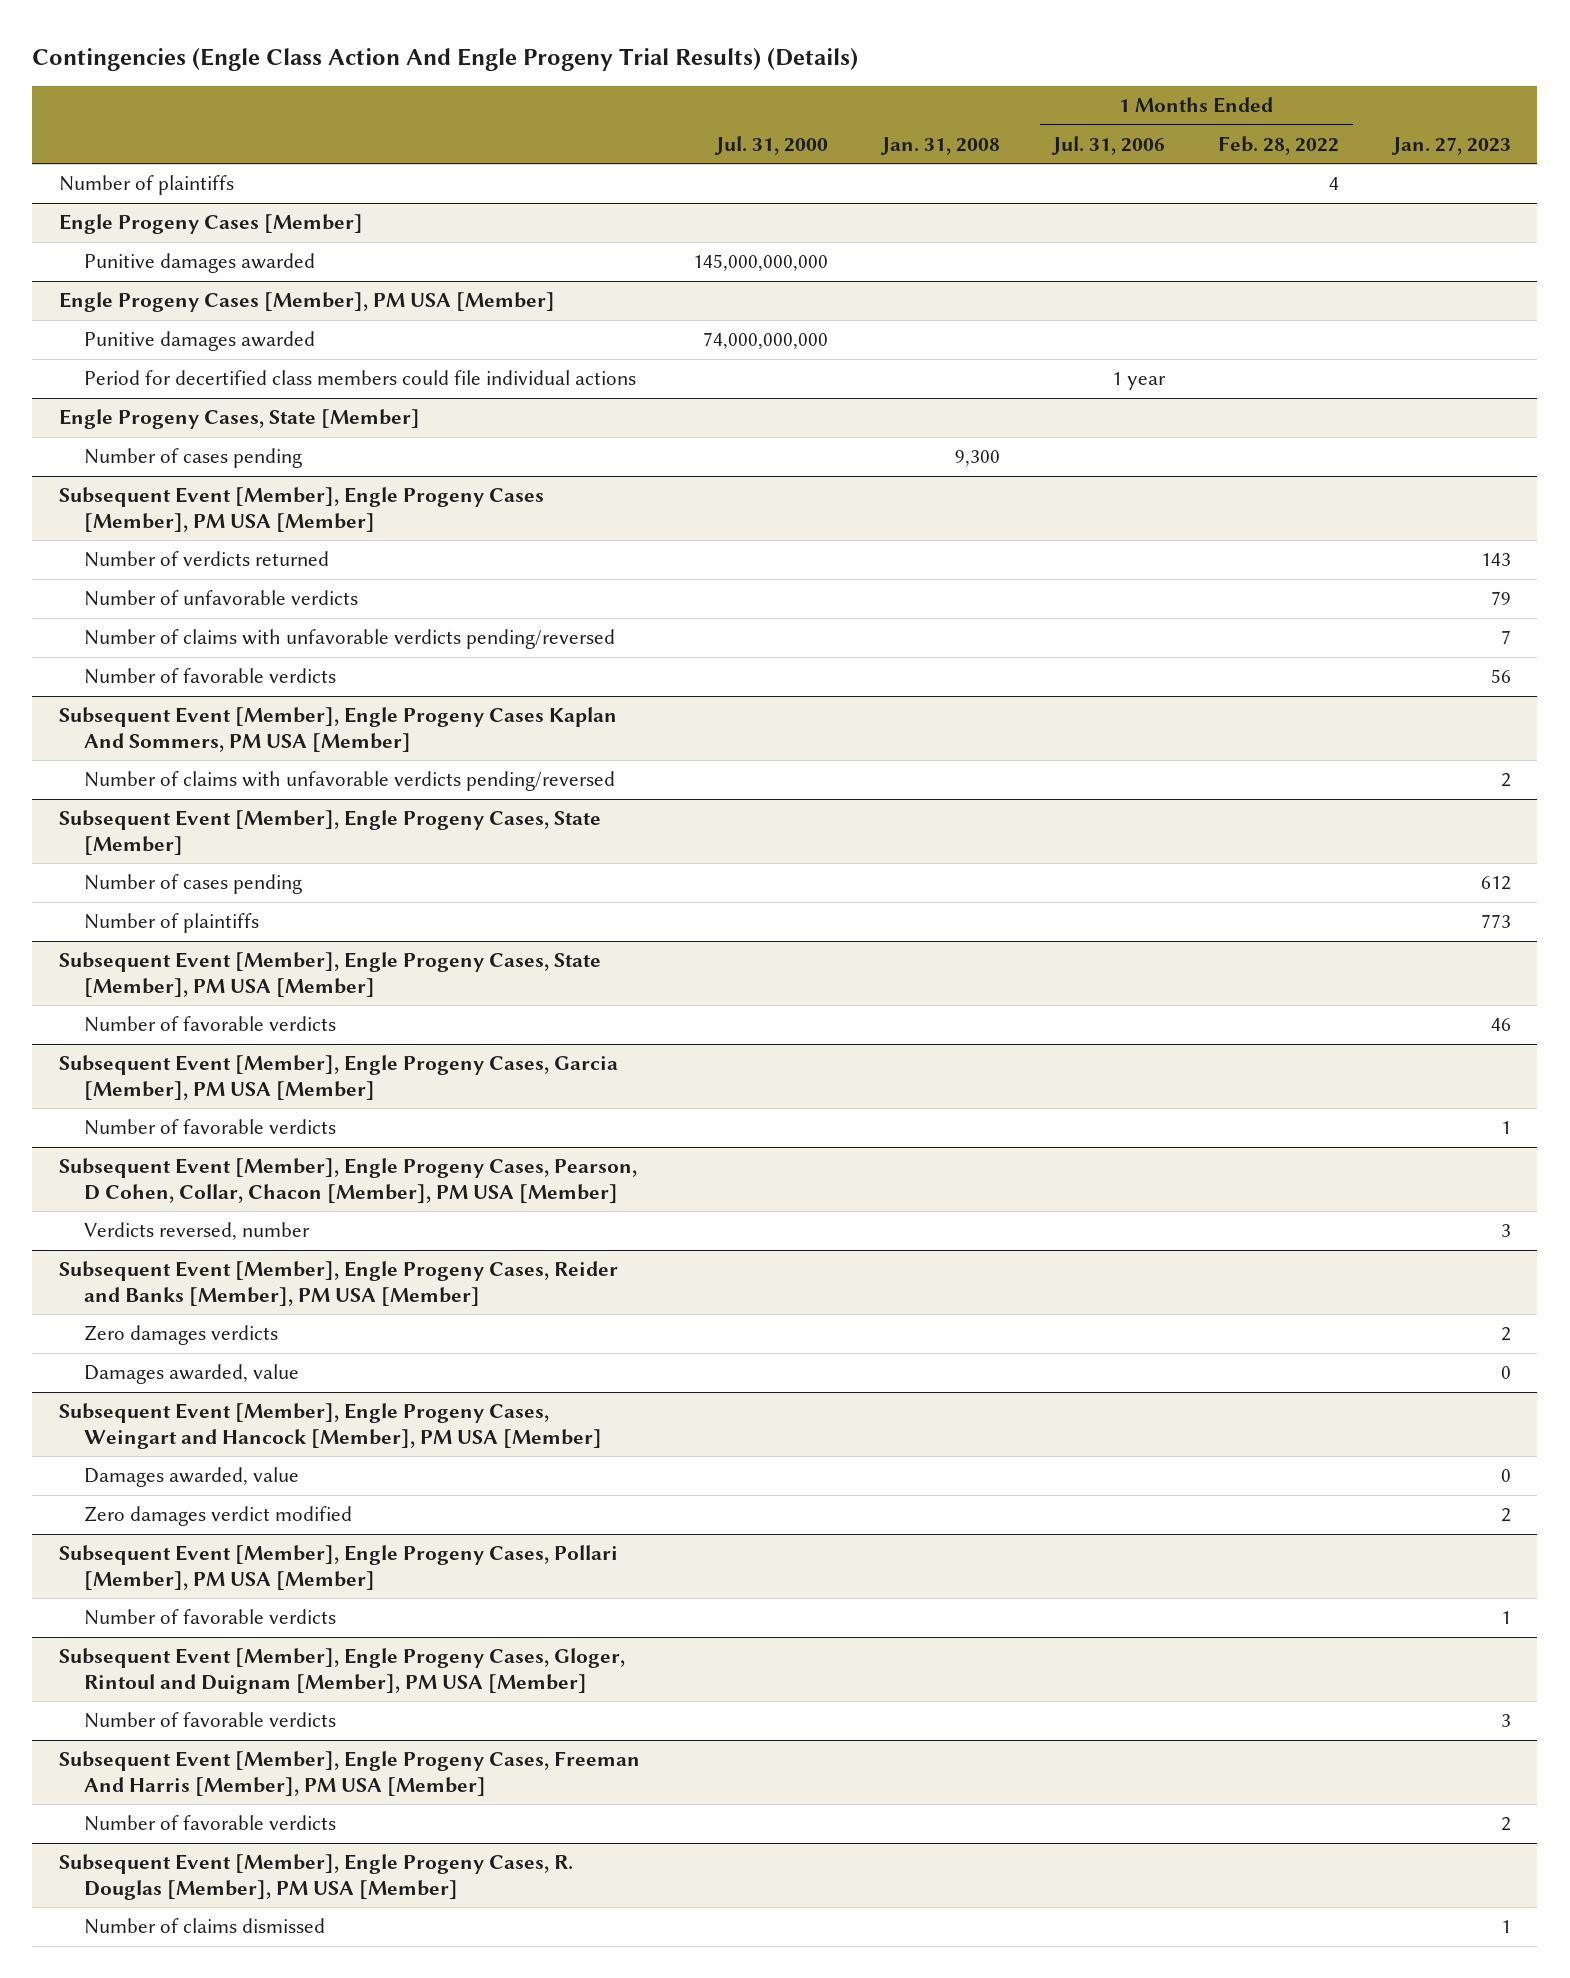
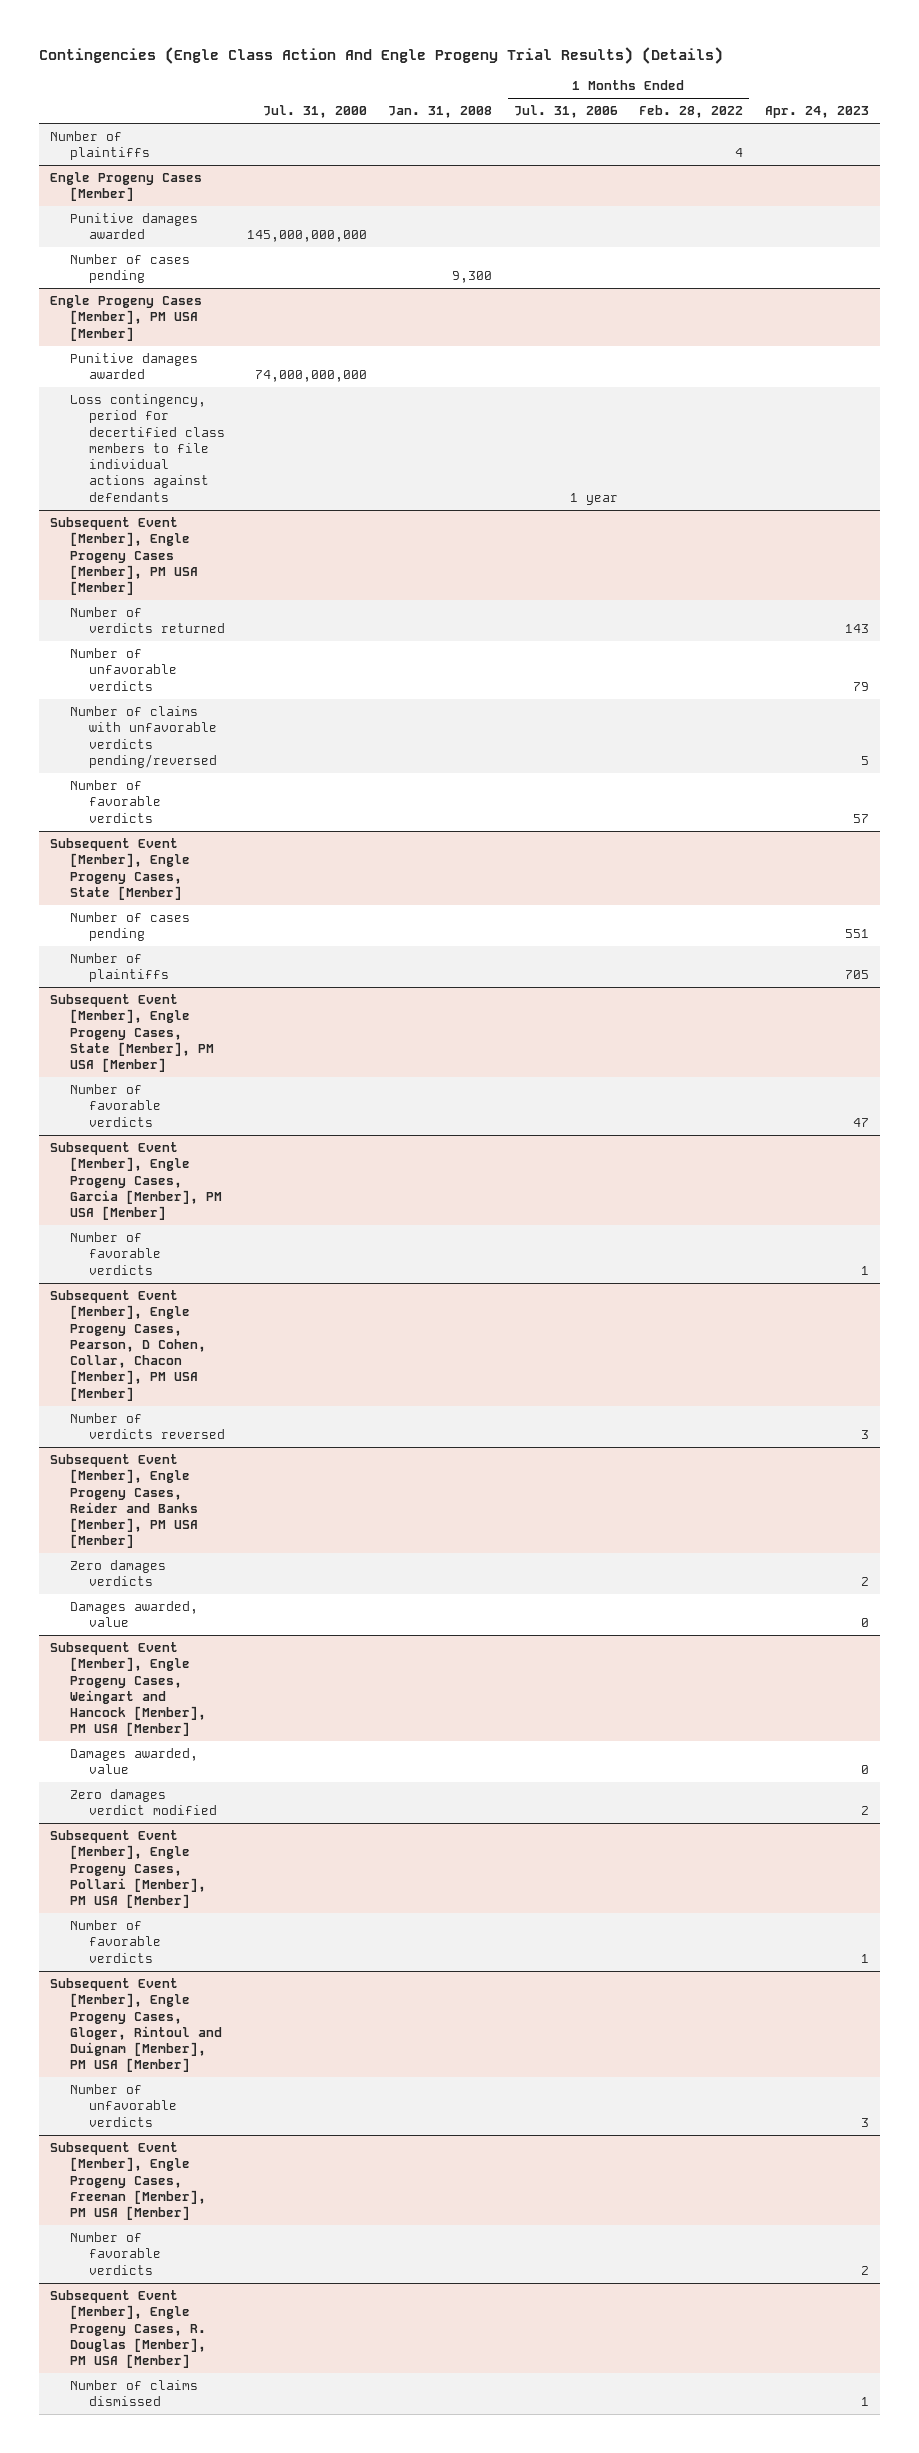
- | Jul. 31, 2000 | Jan. 31, 2008 | 1 Months Ended Jul. 31, 2006 | 1 Months Ended Feb. 28, 2022 | Jan. 27, 2023
+ | Jul. 31, 2000 | Jan. 31, 2008 | 1 Months Ended Jul. 31, 2006 | 1 Months Ended Feb. 28, 2022 | Apr. 24, 2023
@ Engle Progeny Cases [Member]
+ Number of cases pending | | 9,300 | | |
@ Engle Progeny Cases [Member], PM USA [Member]
- Period for decertified class members could file individual actions | | | 1 year | |
- Engle Progeny Cases, State [Member]
- Number of cases pending | | 9,300 | | |
@ Engle Progeny Cases [Member], PM USA [Member]
+ Loss contingency, period for decertified class members to file individual actions against defendants | | | 1 year | |
- Subsequent Event [Member], Engle Progeny Cases Kaplan And Sommers, PM USA [Member]
- Number of claims with unfavorable verdicts pending/reversed | | | | | 2
@ Subsequent Event [Member], Engle Progeny Cases, Pearson, D Cohen, Collar, Chacon [Member], PM USA [Member]
- Verdicts reversed, number | | | | | 3
+ Number of verdicts reversed | | | | | 3
@ Subsequent Event [Member], Engle Progeny Cases, Gloger, Rintoul and Duignam [Member], PM USA [Member]
- Number of favorable verdicts | | | | | 3
- Subsequent Event [Member], Engle Progeny Cases, Freeman And Harris [Member], PM USA [Member]
@ Subsequent Event [Member], Engle Progeny Cases, Gloger, Rintoul and Duignam [Member], PM USA [Member]
+ Number of unfavorable verdicts | | | | | 3
+ Subsequent Event [Member], Engle Progeny Cases, Freeman [Member], PM USA [Member]

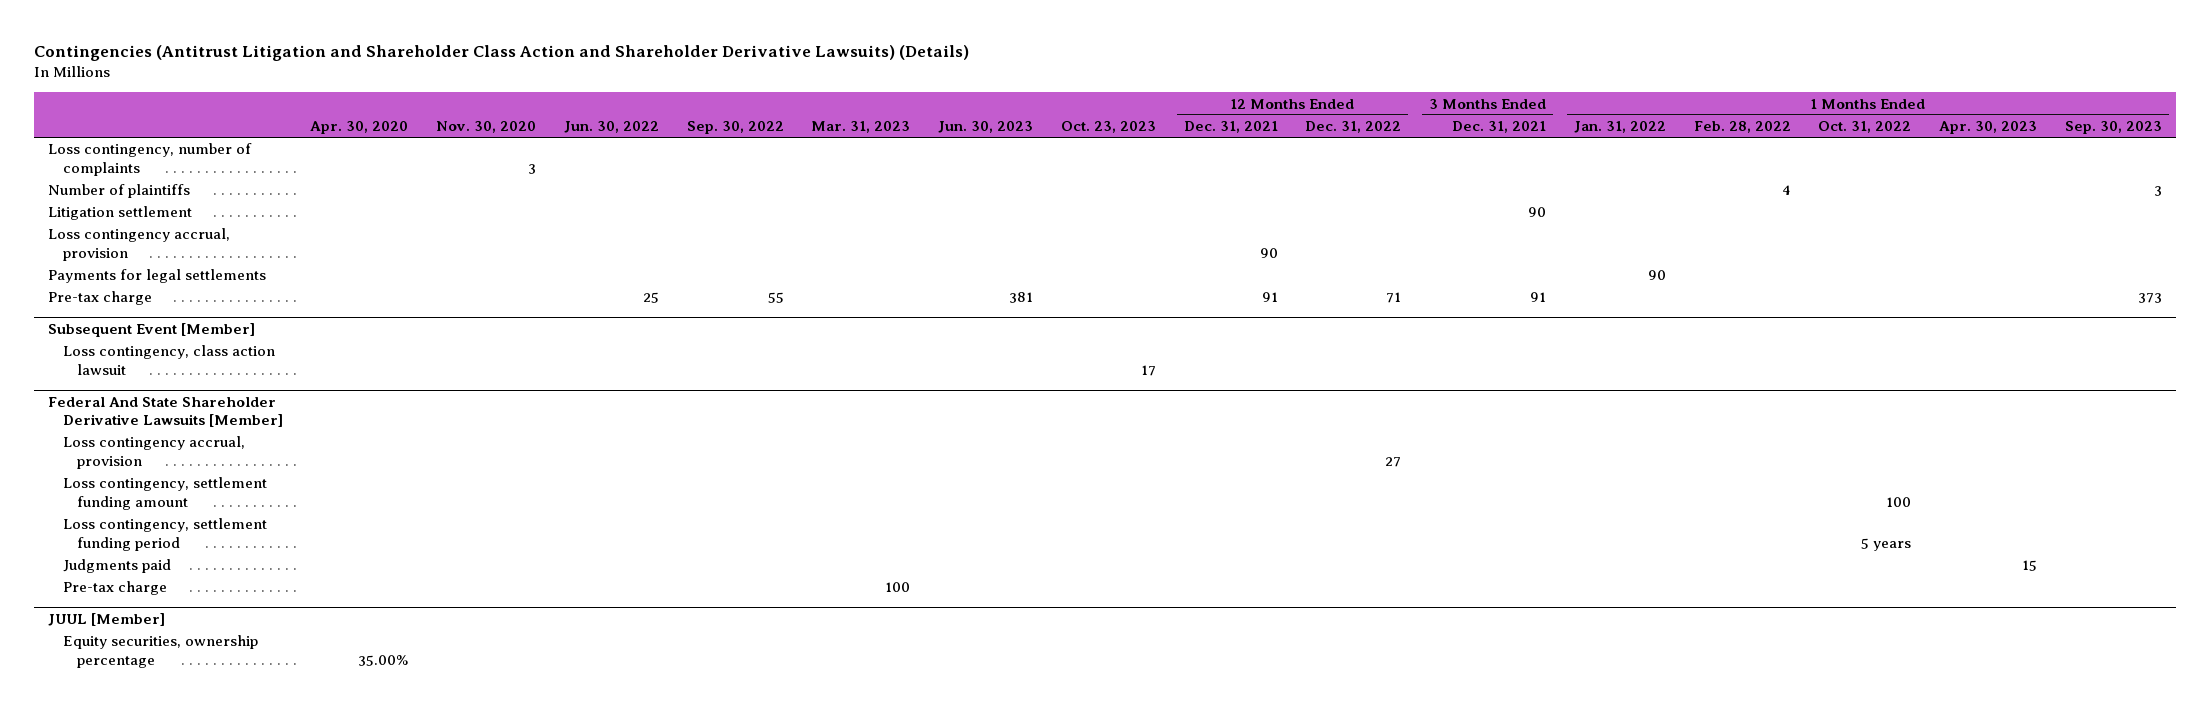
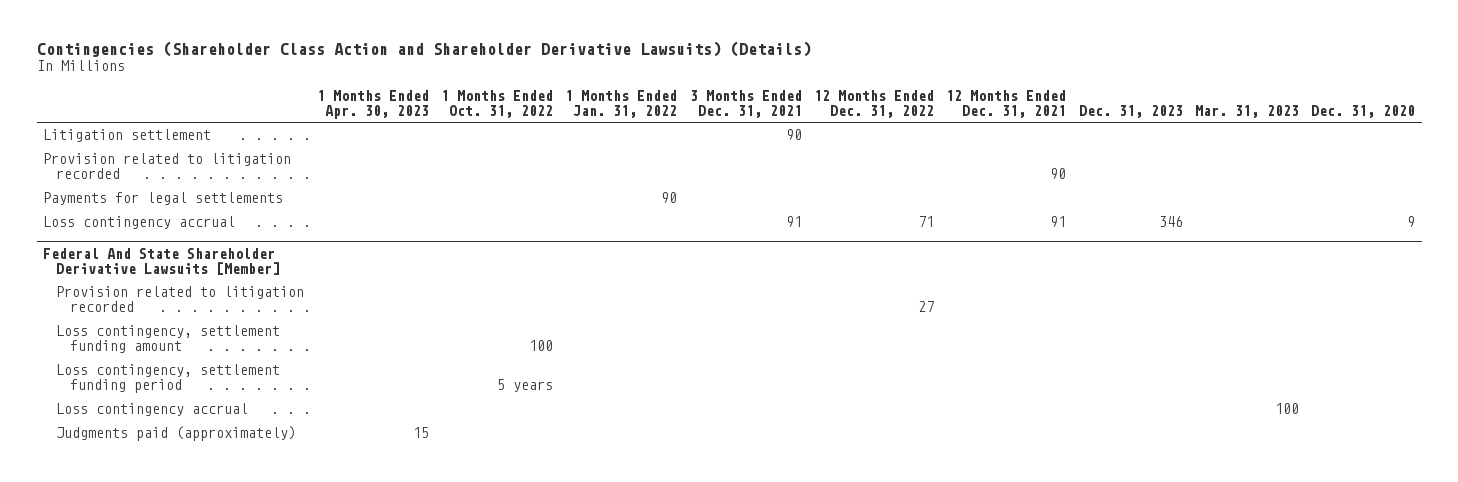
- Contingencies (Antitrust Litigation and Shareholder Class Action and Shareholder Derivative Lawsuits) (Details)
+ Contingencies (Shareholder Class Action and Shareholder Derivative Lawsuits) (Details)
- | Apr. 30, 2020 | Nov. 30, 2020 | Jun. 30, 2022 | Sep. 30, 2022 | Mar. 31, 2023 | Jun. 30, 2023 | Oct. 23, 2023 | 12 Months Ended Dec. 31, 2021 | 12 Months Ended Dec. 31, 2022 | 3 Months Ended Dec. 31, 2021 | 1 Months Ended Jan. 31, 2022 | 1 Months Ended Feb. 28, 2022 | 1 Months Ended Oct. 31, 2022 | 1 Months Ended Apr. 30, 2023 | 1 Months Ended Sep. 30, 2023
+ | 1 Months Ended Apr. 30, 2023 | 1 Months Ended Oct. 31, 2022 | 1 Months Ended Jan. 31, 2022 | 3 Months Ended Dec. 31, 2021 | 12 Months Ended Dec. 31, 2022 | 12 Months Ended Dec. 31, 2021 | Dec. 31, 2023 | Mar. 31, 2023 | Dec. 31, 2020
- Loss contingency, number of complaints | | 3 | | | | | | | | | | | | |
- Number of plaintiffs | | | | | | | | | | | | 4 | | | 3
- Loss contingency accrual, provision | | | | | | | | 90 | | | | | | |
+ Provision related to litigation recorded | | | | | | 90 | | |
- Pre-tax charge | | | 25 | 55 | | 381 | | 91 | 71 | 91 | | | | | 373
- Subsequent Event [Member]
- Loss contingency, class action lawsuit | | | | | | | 17 | | | | | | | |
+ Loss contingency accrual | | | | 91 | 71 | 91 | 346 | | 9
@ Federal And State Shareholder Derivative Lawsuits [Member]
- Loss contingency accrual, provision | | | | | | | | | 27 | | | | | |
+ Provision related to litigation recorded | | | | | 27 | | | |
- Judgments paid | | | | | | | | | | | | | | 15 |
- Pre-tax charge | | | | | 100 | | | | | | | | | |
- JUUL [Member]
- Equity securities, ownership percentage | 35.00% | | | | | | | | | | | | | |
@ Federal And State Shareholder Derivative Lawsuits [Member]
+ Loss contingency accrual | | | | | | | | 100 |
+ Judgments paid (approximately) | 15 | | | | | | | |

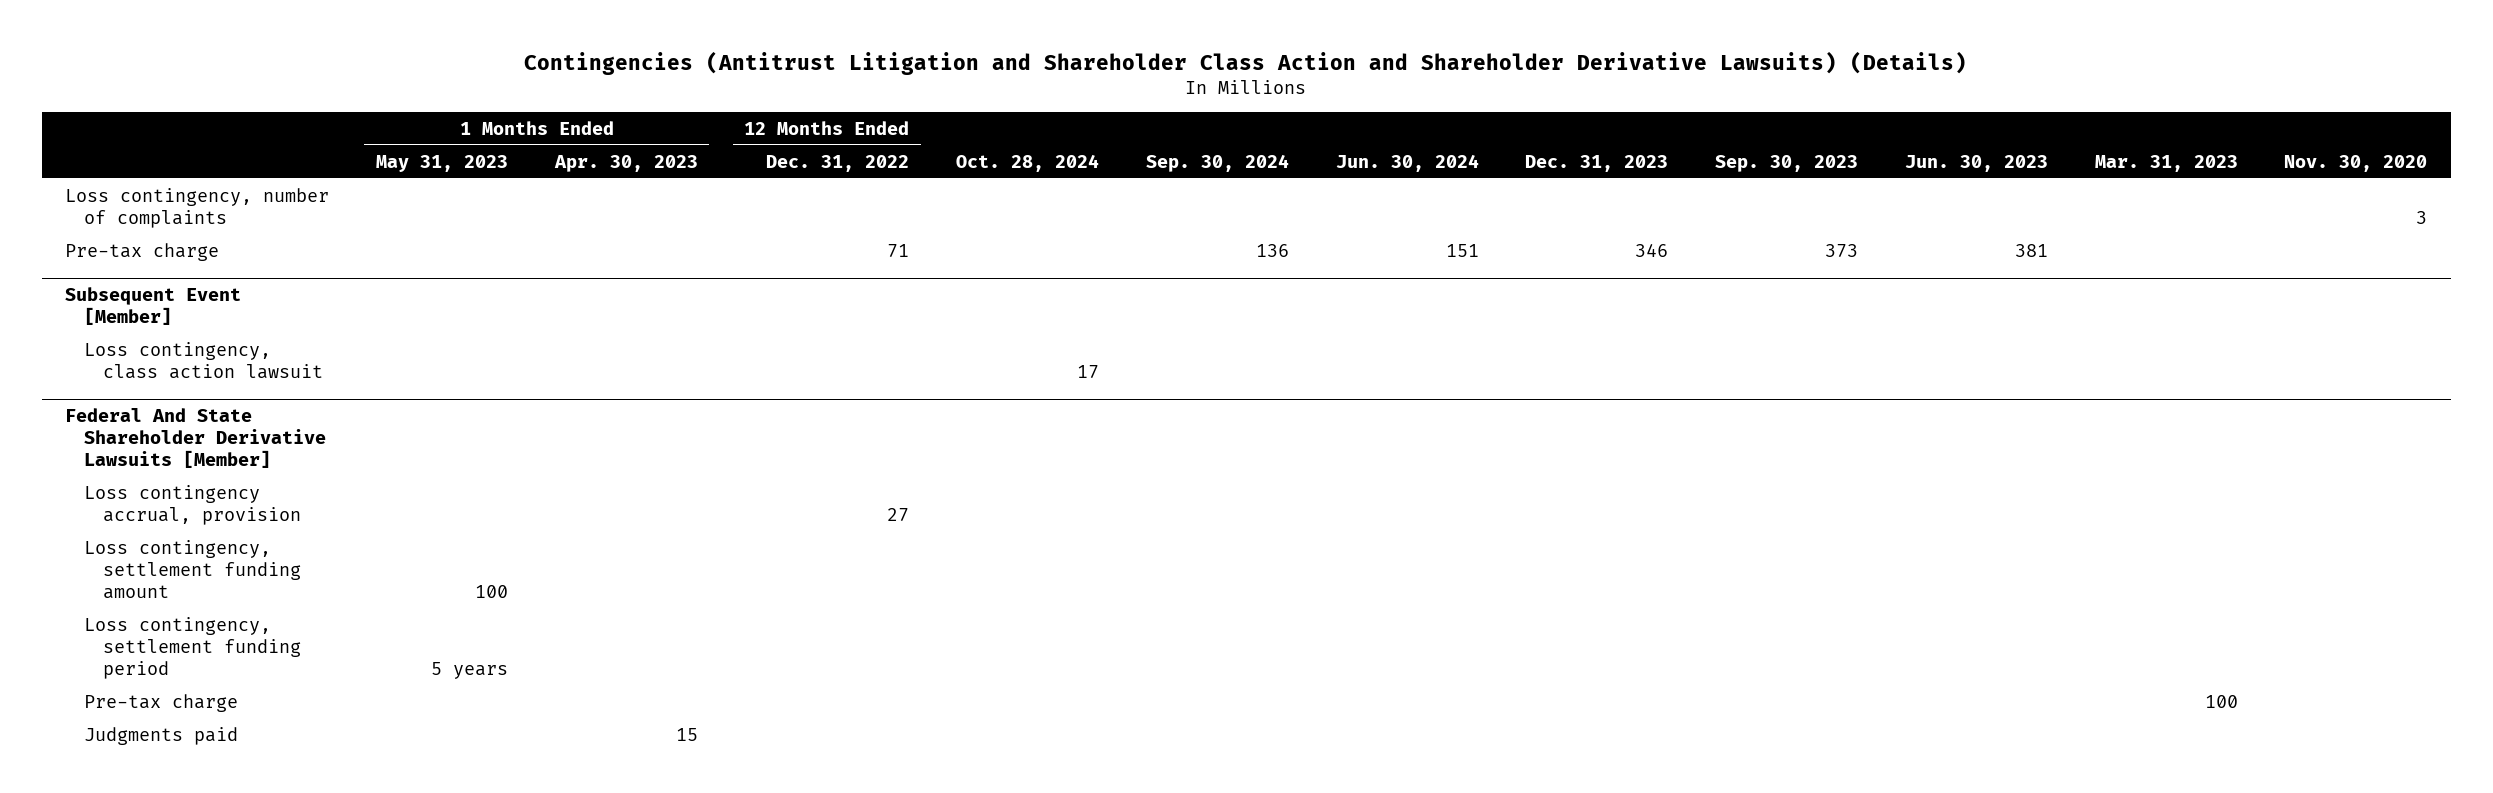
- Contingencies (Shareholder Class Action and Shareholder Derivative Lawsuits) (Details)
+ Contingencies (Antitrust Litigation and Shareholder Class Action and Shareholder Derivative Lawsuits) (Details)
- | 1 Months Ended Apr. 30, 2023 | 1 Months Ended Oct. 31, 2022 | 1 Months Ended Jan. 31, 2022 | 3 Months Ended Dec. 31, 2021 | 12 Months Ended Dec. 31, 2022 | 12 Months Ended Dec. 31, 2021 | Dec. 31, 2023 | Mar. 31, 2023 | Dec. 31, 2020
+ | 1 Months Ended May 31, 2023 | 1 Months Ended Apr. 30, 2023 | 12 Months Ended Dec. 31, 2022 | Oct. 28, 2024 | Sep. 30, 2024 | Jun. 30, 2024 | Dec. 31, 2023 | Sep. 30, 2023 | Jun. 30, 2023 | Mar. 31, 2023 | Nov. 30, 2020
- Litigation settlement | | | | 90 | | | | |
- Provision related to litigation recorded | | | | | | 90 | | |
- Payments for legal settlements | | | 90 | | | | | |
- Loss contingency accrual | | | | 91 | 71 | 91 | 346 | | 9
+ Loss contingency, number of complaints | | | | | | | | | | | 3
+ Pre-tax charge | | | 71 | | 136 | 151 | 346 | 373 | 381 | |
+ Subsequent Event [Member]
+ Loss contingency, class action lawsuit | | | | 17 | | | | | | |
@ Federal And State Shareholder Derivative Lawsuits [Member]
- Provision related to litigation recorded | | | | | 27 | | | |
+ Loss contingency accrual, provision | | | 27 | | | | | | | |
- Loss contingency accrual | | | | | | | | 100 |
- Judgments paid (approximately) | 15 | | | | | | | |
+ Pre-tax charge | | | | | | | | | | 100 |
+ Judgments paid | | 15 | | | | | | | | |

